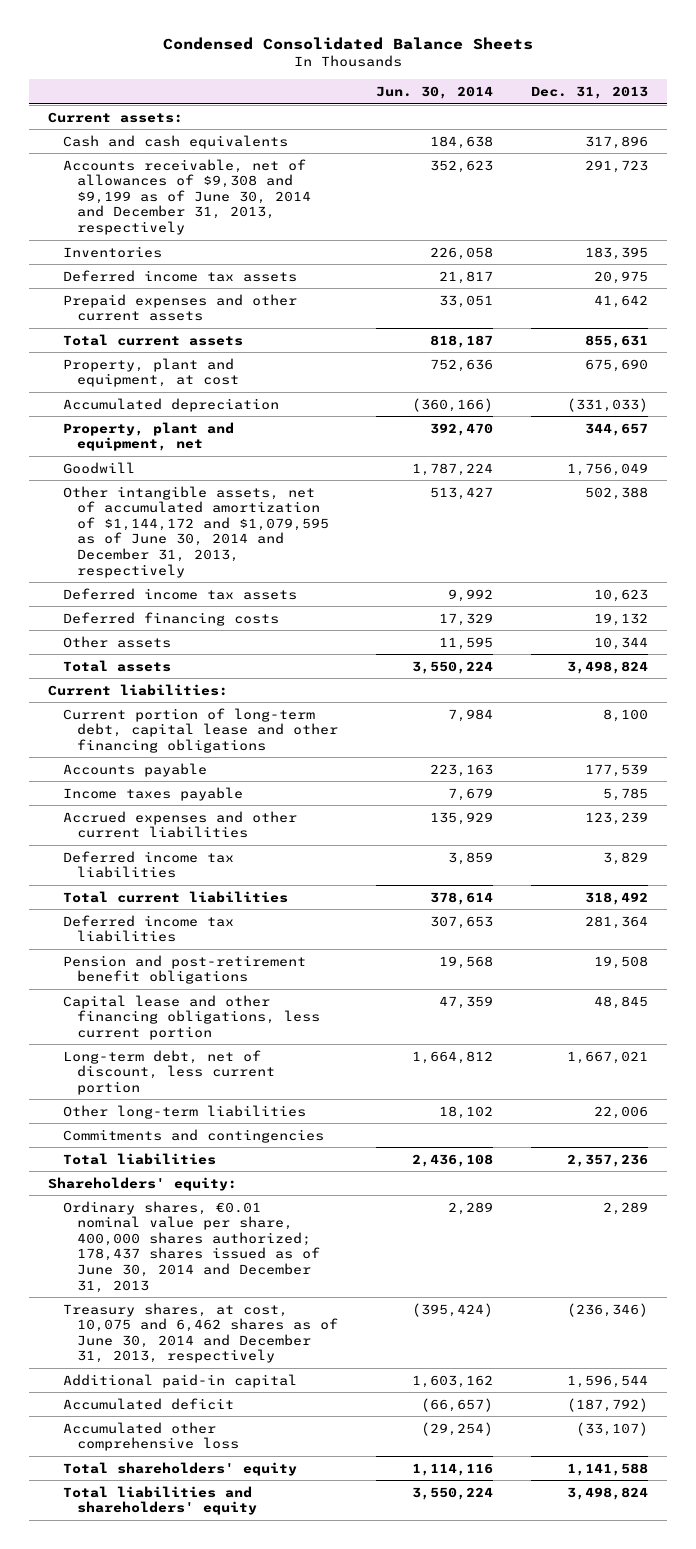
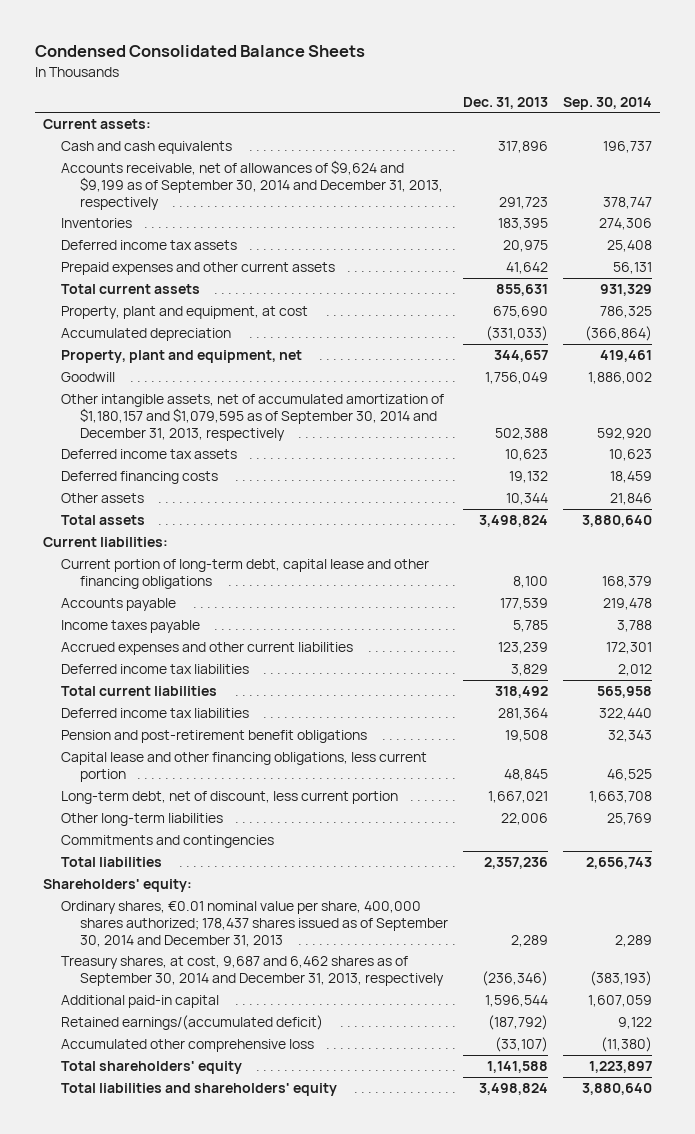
- | Jun. 30, 2014 | Dec. 31, 2013
+ | Dec. 31, 2013 | Sep. 30, 2014
- Accounts receivable, net of allowances of $9,308 and $9,199 as of June 30, 2014 and December 31, 2013, respectively | 352,623 | 291,723
+ Accounts receivable, net of allowances of $9,624 and $9,199 as of September 30, 2014 and December 31, 2013, respectively | 291,723 | 378,747
- Other intangible assets, net of accumulated amortization of $1,144,172 and $1,079,595 as of June 30, 2014 and December 31, 2013, respectively | 513,427 | 502,388
+ Other intangible assets, net of accumulated amortization of $1,180,157 and $1,079,595 as of September 30, 2014 and December 31, 2013, respectively | 502,388 | 592,920
- Ordinary shares, €0.01 nominal value per share, 400,000 shares authorized; 178,437 shares issued as of June 30, 2014 and December 31, 2013 | 2,289 | 2,289
- Treasury shares, at cost, 10,075 and 6,462 shares as of June 30, 2014 and December 31, 2013, respectively | (395,424) | (236,346)
+ Ordinary shares, €0.01 nominal value per share, 400,000 shares authorized; 178,437 shares issued as of September 30, 2014 and December 31, 2013 | 2,289 | 2,289
+ Treasury shares, at cost, 9,687 and 6,462 shares as of September 30, 2014 and December 31, 2013, respectively | (236,346) | (383,193)
- Accumulated deficit | (66,657) | (187,792)
+ Retained earnings/(accumulated deficit) | (187,792) | 9,122

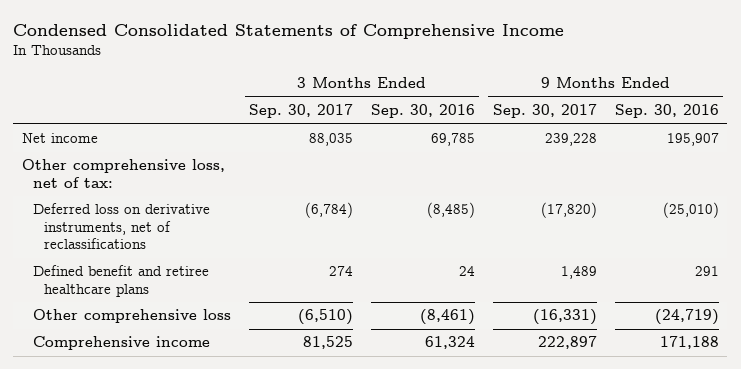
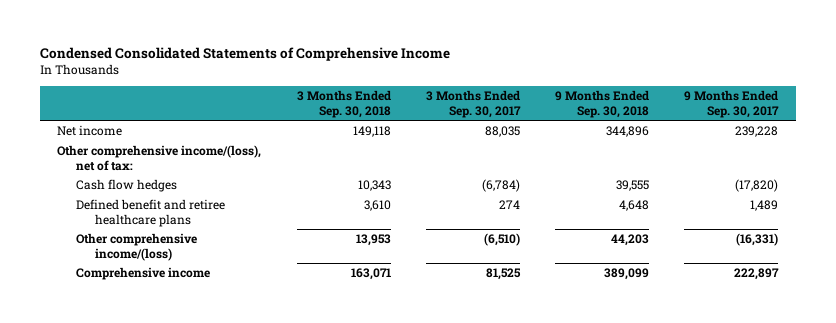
- | 3 Months Ended Sep. 30, 2017 | 3 Months Ended Sep. 30, 2016 | 9 Months Ended Sep. 30, 2017 | 9 Months Ended Sep. 30, 2016
+ | 3 Months Ended Sep. 30, 2018 | 3 Months Ended Sep. 30, 2017 | 9 Months Ended Sep. 30, 2018 | 9 Months Ended Sep. 30, 2017
- Other comprehensive loss, net of tax:
- Deferred loss on derivative instruments, net of reclassifications | (6,784) | (8,485) | (17,820) | (25,010)
+ Other comprehensive income/(loss), net of tax:
+ Cash flow hedges | 10,343 | (6,784) | 39,555 | (17,820)
- Other comprehensive loss | (6,510) | (8,461) | (16,331) | (24,719)
+ Other comprehensive income/(loss) | 13,953 | (6,510) | 44,203 | (16,331)

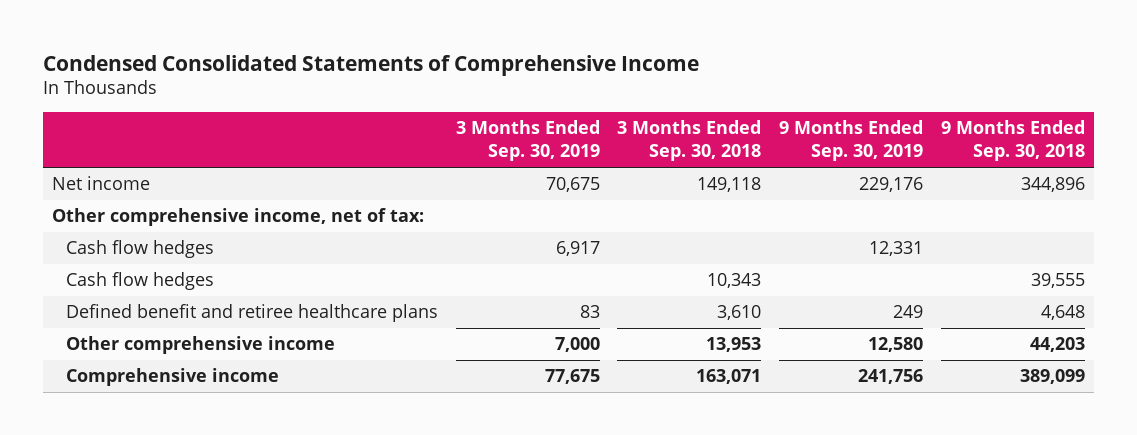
- | 3 Months Ended Sep. 30, 2018 | 3 Months Ended Sep. 30, 2017 | 9 Months Ended Sep. 30, 2018 | 9 Months Ended Sep. 30, 2017
+ | 3 Months Ended Sep. 30, 2019 | 3 Months Ended Sep. 30, 2018 | 9 Months Ended Sep. 30, 2019 | 9 Months Ended Sep. 30, 2018
- Other comprehensive income/(loss), net of tax:
+ Other comprehensive income, net of tax:
+ Cash flow hedges | 6,917 | | 12,331 |
- Other comprehensive income/(loss) | 13,953 | (6,510) | 44,203 | (16,331)
+ Other comprehensive income | 7,000 | 13,953 | 12,580 | 44,203

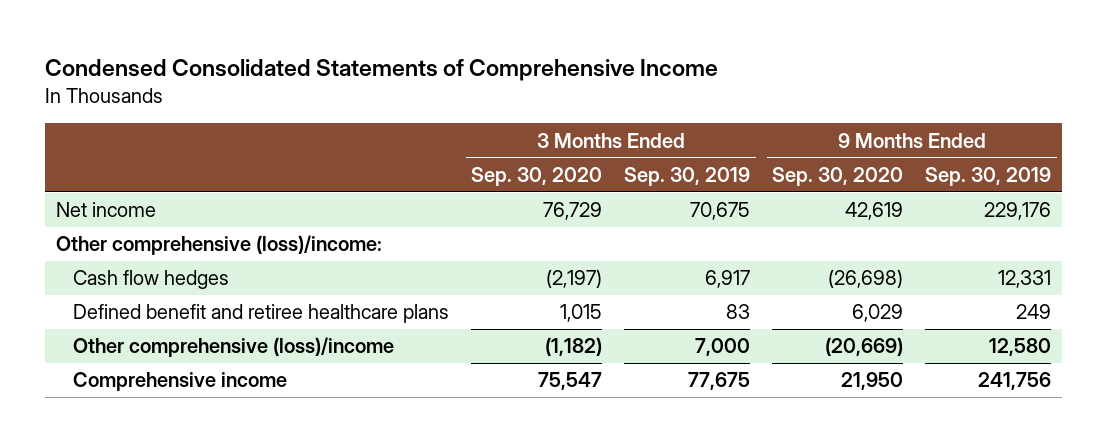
- | 3 Months Ended Sep. 30, 2019 | 3 Months Ended Sep. 30, 2018 | 9 Months Ended Sep. 30, 2019 | 9 Months Ended Sep. 30, 2018
+ | 3 Months Ended Sep. 30, 2020 | 3 Months Ended Sep. 30, 2019 | 9 Months Ended Sep. 30, 2020 | 9 Months Ended Sep. 30, 2019
- Other comprehensive income, net of tax:
+ Other comprehensive (loss)/income:
- Cash flow hedges | | 10,343 | | 39,555
- Other comprehensive income | 7,000 | 13,953 | 12,580 | 44,203
+ Other comprehensive (loss)/income | (1,182) | 7,000 | (20,669) | 12,580

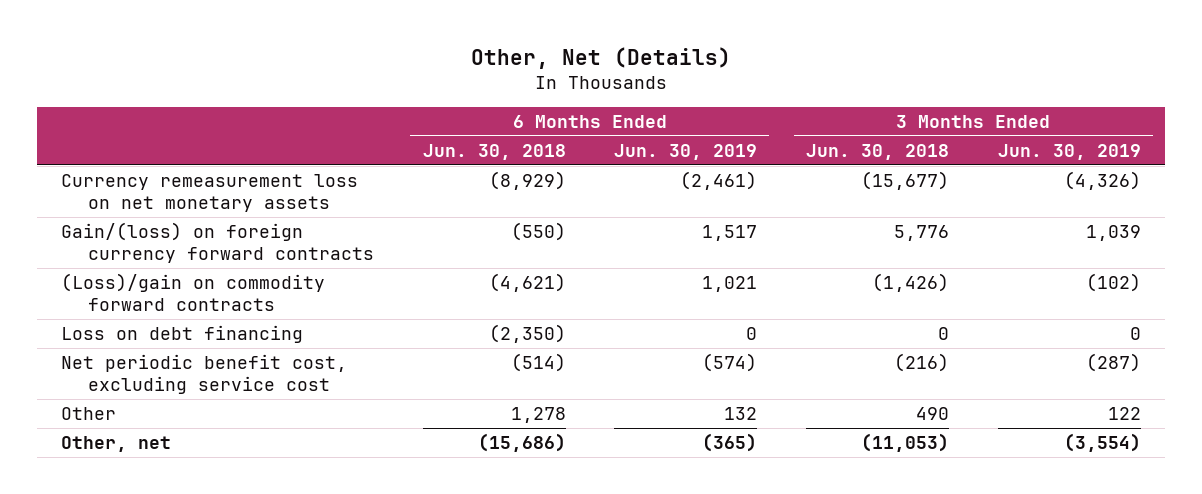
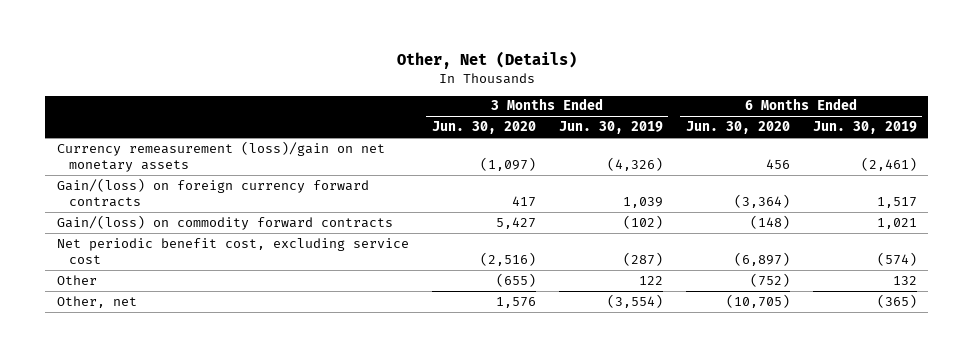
- | 6 Months Ended Jun. 30, 2018 | 6 Months Ended Jun. 30, 2019 | 3 Months Ended Jun. 30, 2018 | 3 Months Ended Jun. 30, 2019
+ | 3 Months Ended Jun. 30, 2020 | 3 Months Ended Jun. 30, 2019 | 6 Months Ended Jun. 30, 2020 | 6 Months Ended Jun. 30, 2019
- Currency remeasurement loss on net monetary assets | (8,929) | (2,461) | (15,677) | (4,326)
+ Currency remeasurement (loss)/gain on net monetary assets | (1,097) | (4,326) | 456 | (2,461)
- (Loss)/gain on commodity forward contracts | (4,621) | 1,021 | (1,426) | (102)
- Loss on debt financing | (2,350) | 0 | 0 | 0
+ Gain/(loss) on commodity forward contracts | 5,427 | (102) | (148) | 1,021

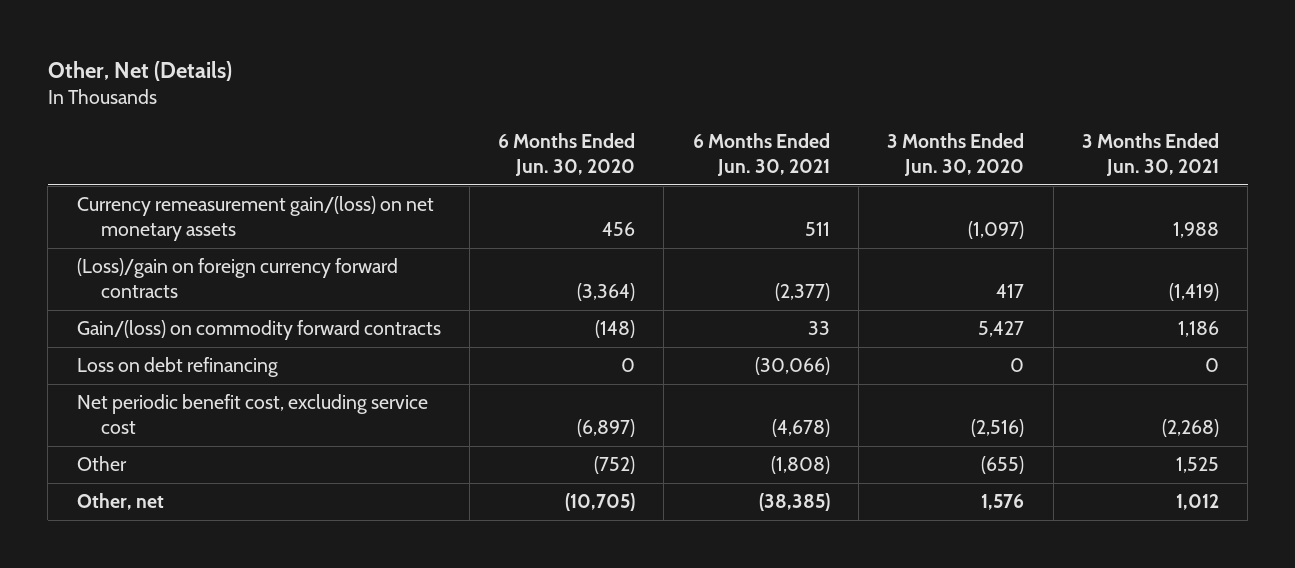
- | 3 Months Ended Jun. 30, 2020 | 3 Months Ended Jun. 30, 2019 | 6 Months Ended Jun. 30, 2020 | 6 Months Ended Jun. 30, 2019
+ | 6 Months Ended Jun. 30, 2020 | 6 Months Ended Jun. 30, 2021 | 3 Months Ended Jun. 30, 2020 | 3 Months Ended Jun. 30, 2021
- Currency remeasurement (loss)/gain on net monetary assets | (1,097) | (4,326) | 456 | (2,461)
- Gain/(loss) on foreign currency forward contracts | 417 | 1,039 | (3,364) | 1,517
+ Currency remeasurement gain/(loss) on net monetary assets | 456 | 511 | (1,097) | 1,988
+ (Loss)/gain on foreign currency forward contracts | (3,364) | (2,377) | 417 | (1,419)
+ Loss on debt refinancing | 0 | (30,066) | 0 | 0

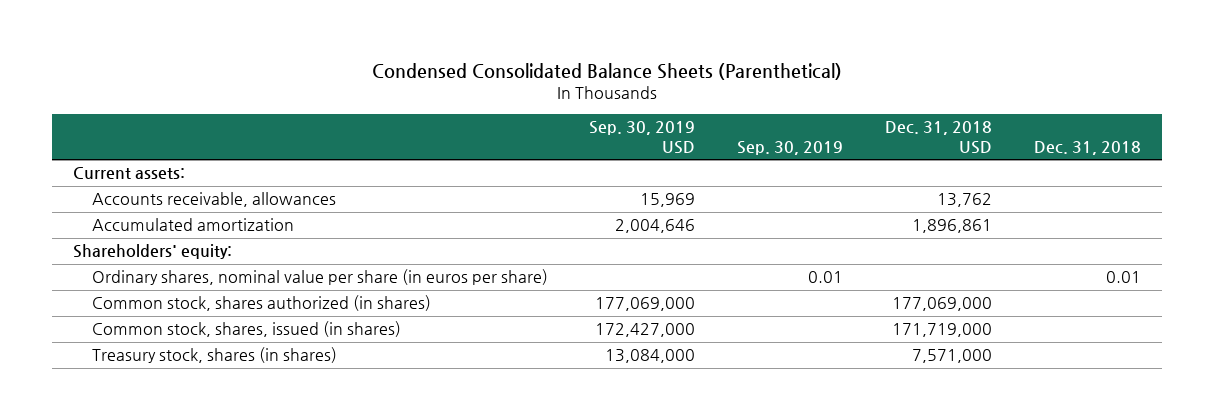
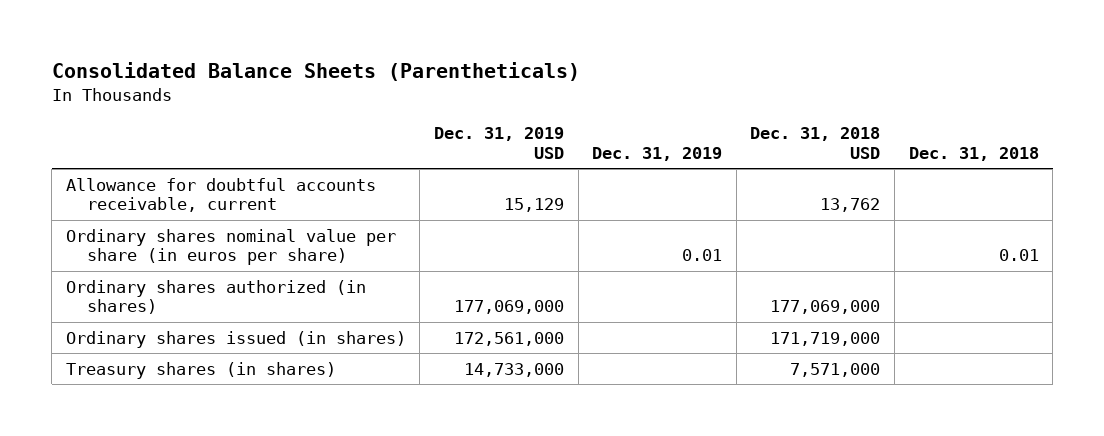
- Condensed Consolidated Balance Sheets (Parenthetical)
+ Consolidated Balance Sheets (Parentheticals)
- | Sep. 30, 2019 USD | Sep. 30, 2019 | Dec. 31, 2018 USD | Dec. 31, 2018
+ | Dec. 31, 2019 USD | Dec. 31, 2019 | Dec. 31, 2018 USD | Dec. 31, 2018
- Current assets:
- Accounts receivable, allowances | 15,969 | | 13,762 |
- Accumulated amortization | 2,004,646 | | 1,896,861 |
- Shareholders' equity:
- Ordinary shares, nominal value per share (in euros per share) | | 0.01 | | 0.01
- Common stock, shares authorized (in shares) | 177,069,000 | | 177,069,000 |
- Common stock, shares, issued (in shares) | 172,427,000 | | 171,719,000 |
- Treasury stock, shares (in shares) | 13,084,000 | | 7,571,000 |
+ Allowance for doubtful accounts receivable, current | 15,129 | | 13,762 |
+ Ordinary shares nominal value per share (in euros per share) | | 0.01 | | 0.01
+ Ordinary shares authorized (in shares) | 177,069,000 | | 177,069,000 |
+ Ordinary shares issued (in shares) | 172,561,000 | | 171,719,000 |
+ Treasury shares (in shares) | 14,733,000 | | 7,571,000 |

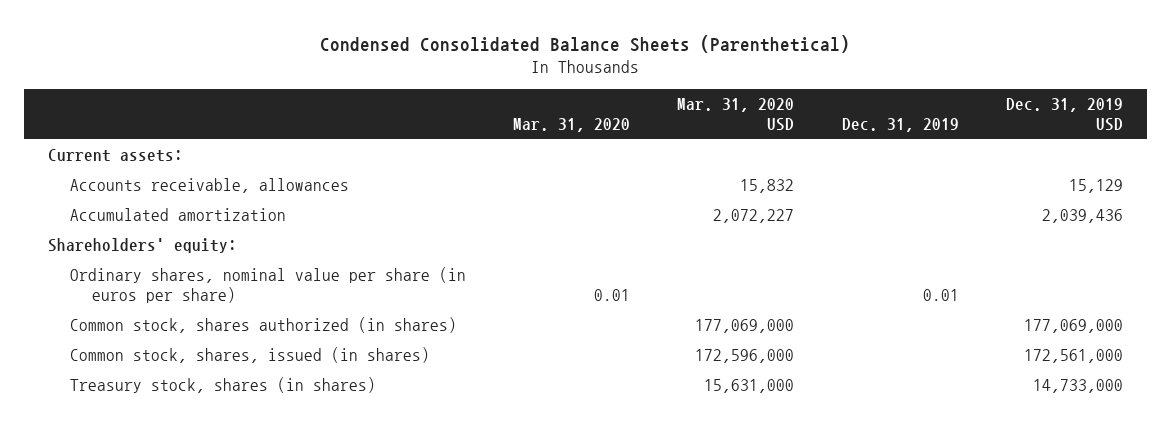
- Consolidated Balance Sheets (Parentheticals)
+ Condensed Consolidated Balance Sheets (Parenthetical)
- | Dec. 31, 2019 USD | Dec. 31, 2019 | Dec. 31, 2018 USD | Dec. 31, 2018
+ | Mar. 31, 2020 | Mar. 31, 2020 USD | Dec. 31, 2019 | Dec. 31, 2019 USD
- Allowance for doubtful accounts receivable, current | 15,129 | | 13,762 |
- Ordinary shares nominal value per share (in euros per share) | | 0.01 | | 0.01
- Ordinary shares authorized (in shares) | 177,069,000 | | 177,069,000 |
- Ordinary shares issued (in shares) | 172,561,000 | | 171,719,000 |
- Treasury shares (in shares) | 14,733,000 | | 7,571,000 |
+ Current assets:
+ Accounts receivable, allowances | | 15,832 | | 15,129
+ Accumulated amortization | | 2,072,227 | | 2,039,436
+ Shareholders' equity:
+ Ordinary shares, nominal value per share (in euros per share) | 0.01 | | 0.01 |
+ Common stock, shares authorized (in shares) | | 177,069,000 | | 177,069,000
+ Common stock, shares, issued (in shares) | | 172,596,000 | | 172,561,000
+ Treasury stock, shares (in shares) | | 15,631,000 | | 14,733,000

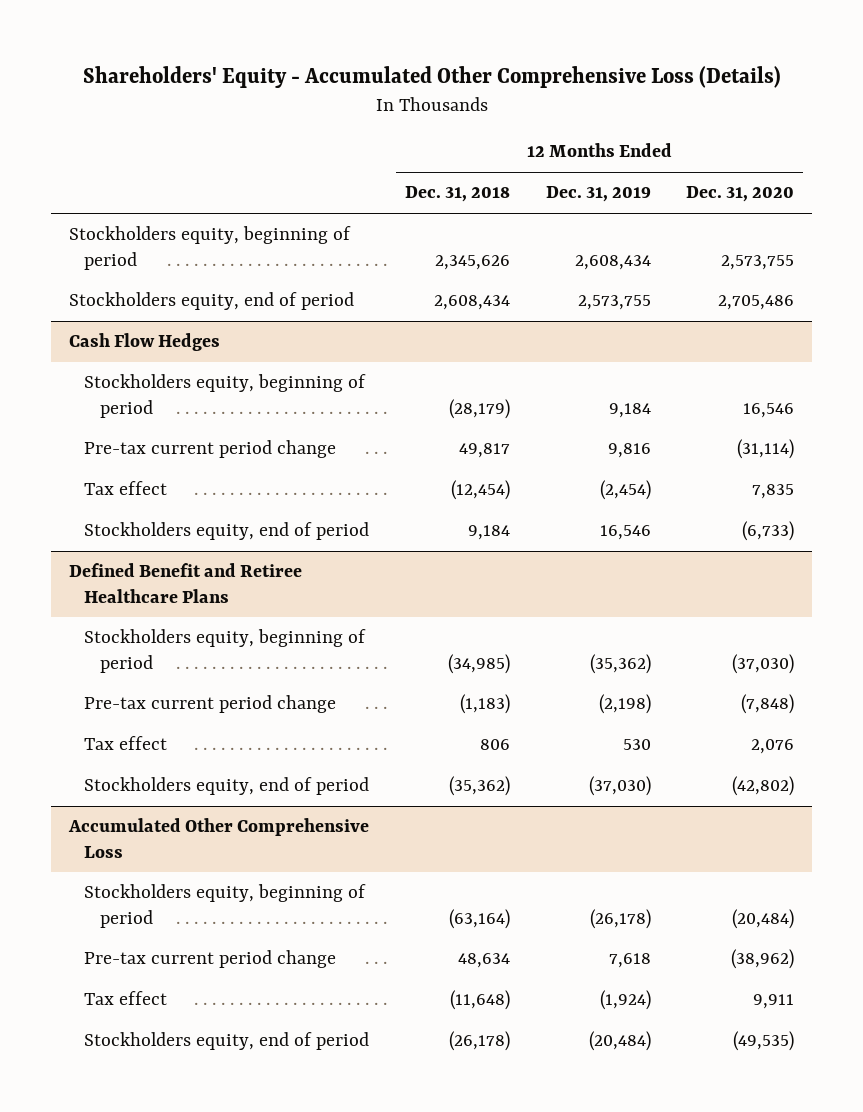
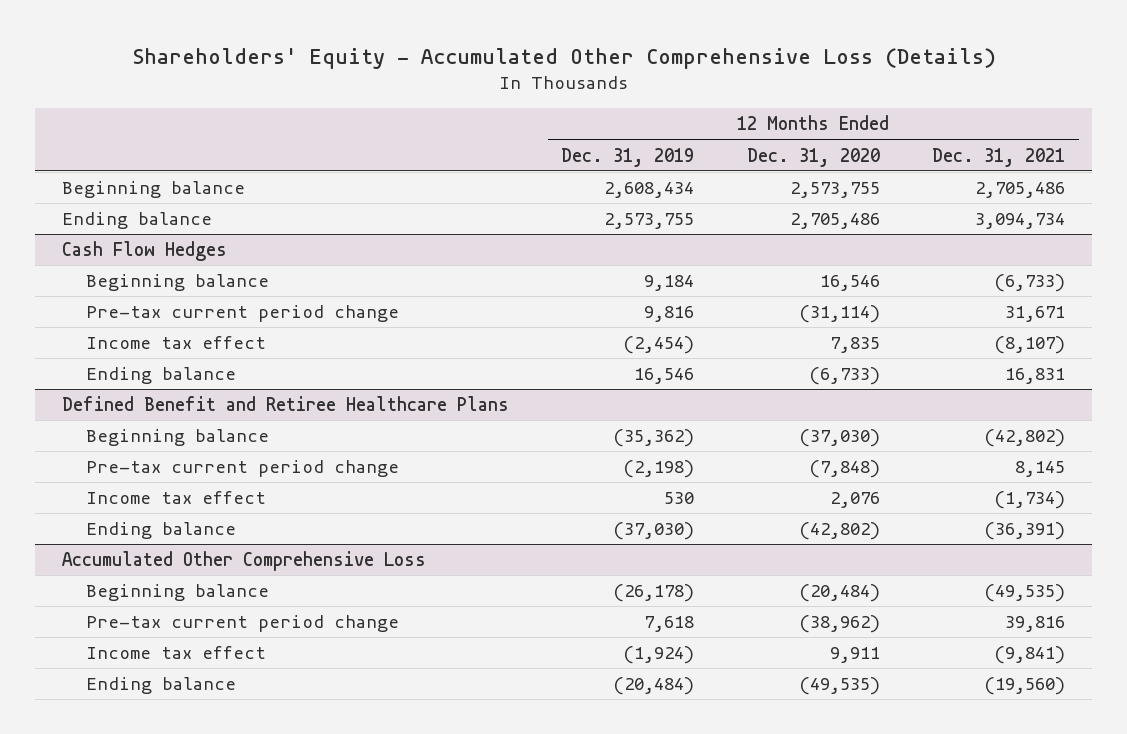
- | 12 Months Ended Dec. 31, 2018 | 12 Months Ended Dec. 31, 2019 | 12 Months Ended Dec. 31, 2020
+ | 12 Months Ended Dec. 31, 2019 | 12 Months Ended Dec. 31, 2020 | 12 Months Ended Dec. 31, 2021
- Stockholders equity, beginning of period | 2,345,626 | 2,608,434 | 2,573,755
- Stockholders equity, end of period | 2,608,434 | 2,573,755 | 2,705,486
+ Beginning balance | 2,608,434 | 2,573,755 | 2,705,486
+ Ending balance | 2,573,755 | 2,705,486 | 3,094,734
@ Cash Flow Hedges
- Stockholders equity, beginning of period | (28,179) | 9,184 | 16,546
+ Beginning balance | 9,184 | 16,546 | (6,733)
- Tax effect | (12,454) | (2,454) | 7,835
- Stockholders equity, end of period | 9,184 | 16,546 | (6,733)
+ Income tax effect | (2,454) | 7,835 | (8,107)
+ Ending balance | 16,546 | (6,733) | 16,831
@ Defined Benefit and Retiree Healthcare Plans
- Stockholders equity, beginning of period | (34,985) | (35,362) | (37,030)
+ Beginning balance | (35,362) | (37,030) | (42,802)
- Tax effect | 806 | 530 | 2,076
- Stockholders equity, end of period | (35,362) | (37,030) | (42,802)
+ Income tax effect | 530 | 2,076 | (1,734)
+ Ending balance | (37,030) | (42,802) | (36,391)
@ Accumulated Other Comprehensive Loss
- Stockholders equity, beginning of period | (63,164) | (26,178) | (20,484)
+ Beginning balance | (26,178) | (20,484) | (49,535)
- Tax effect | (11,648) | (1,924) | 9,911
- Stockholders equity, end of period | (26,178) | (20,484) | (49,535)
+ Income tax effect | (1,924) | 9,911 | (9,841)
+ Ending balance | (20,484) | (49,535) | (19,560)

